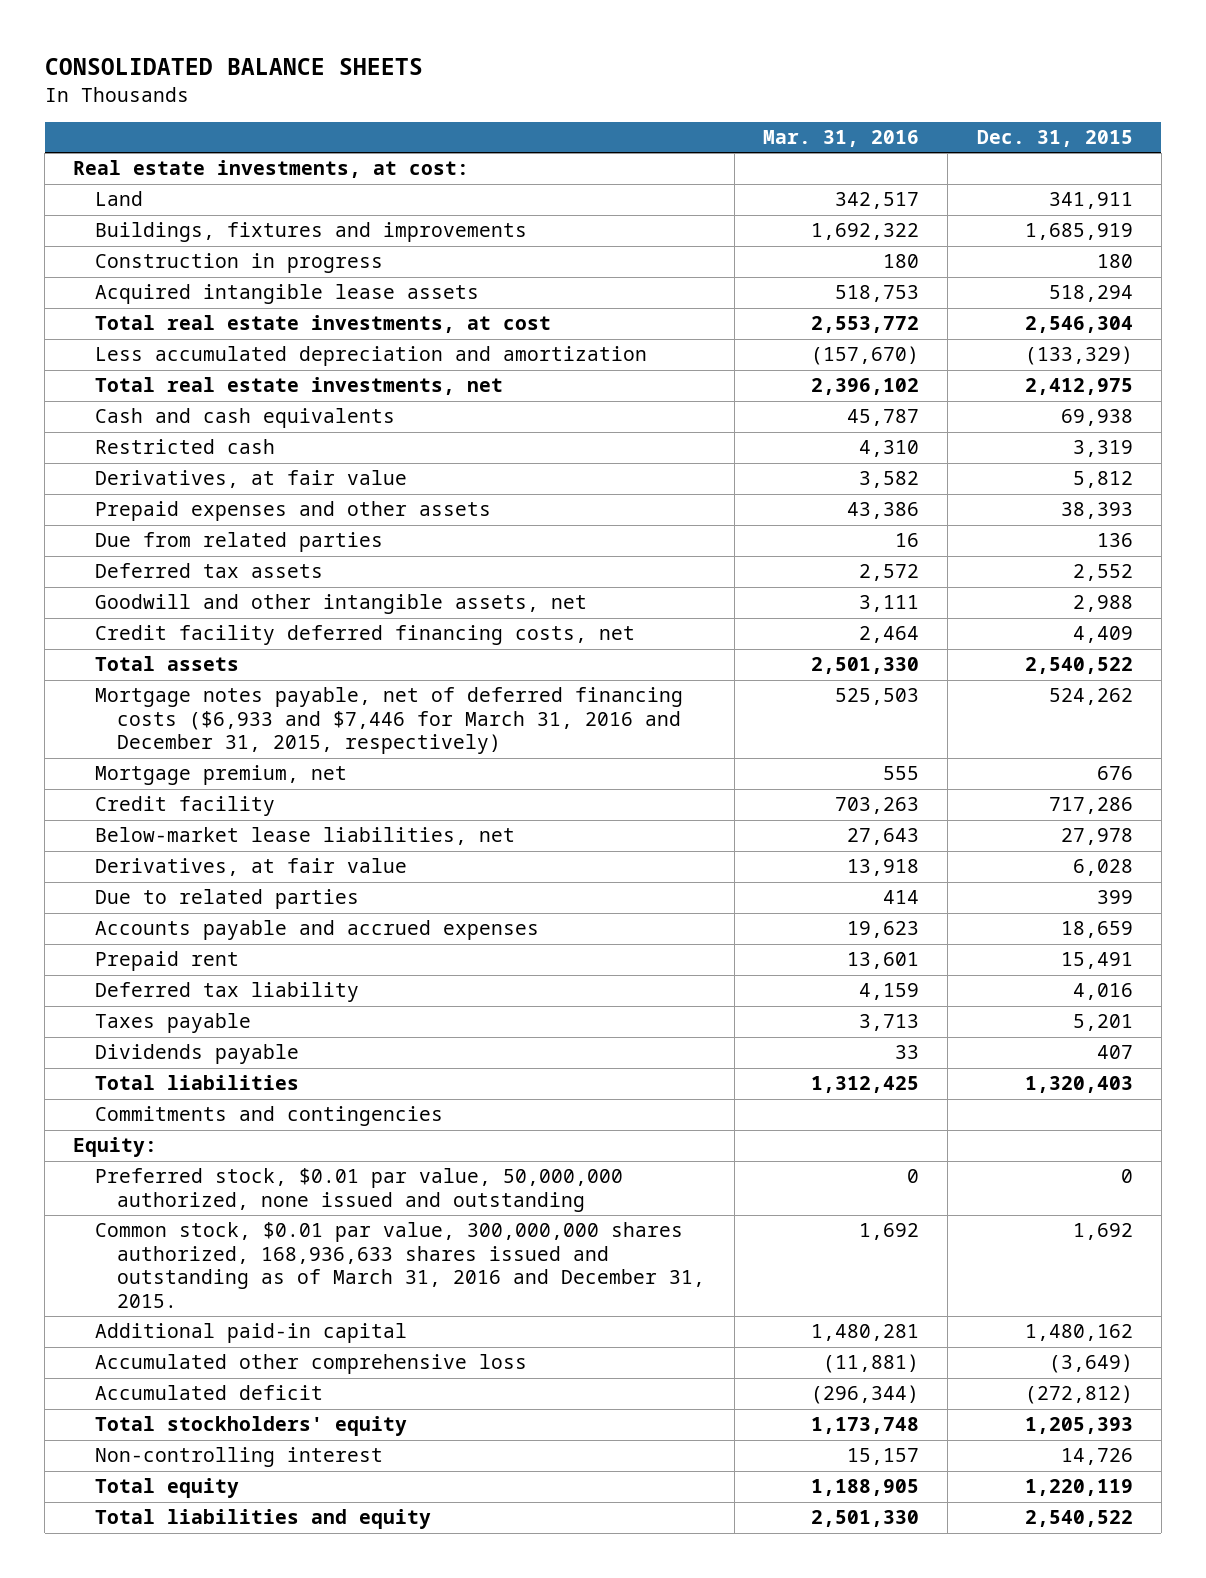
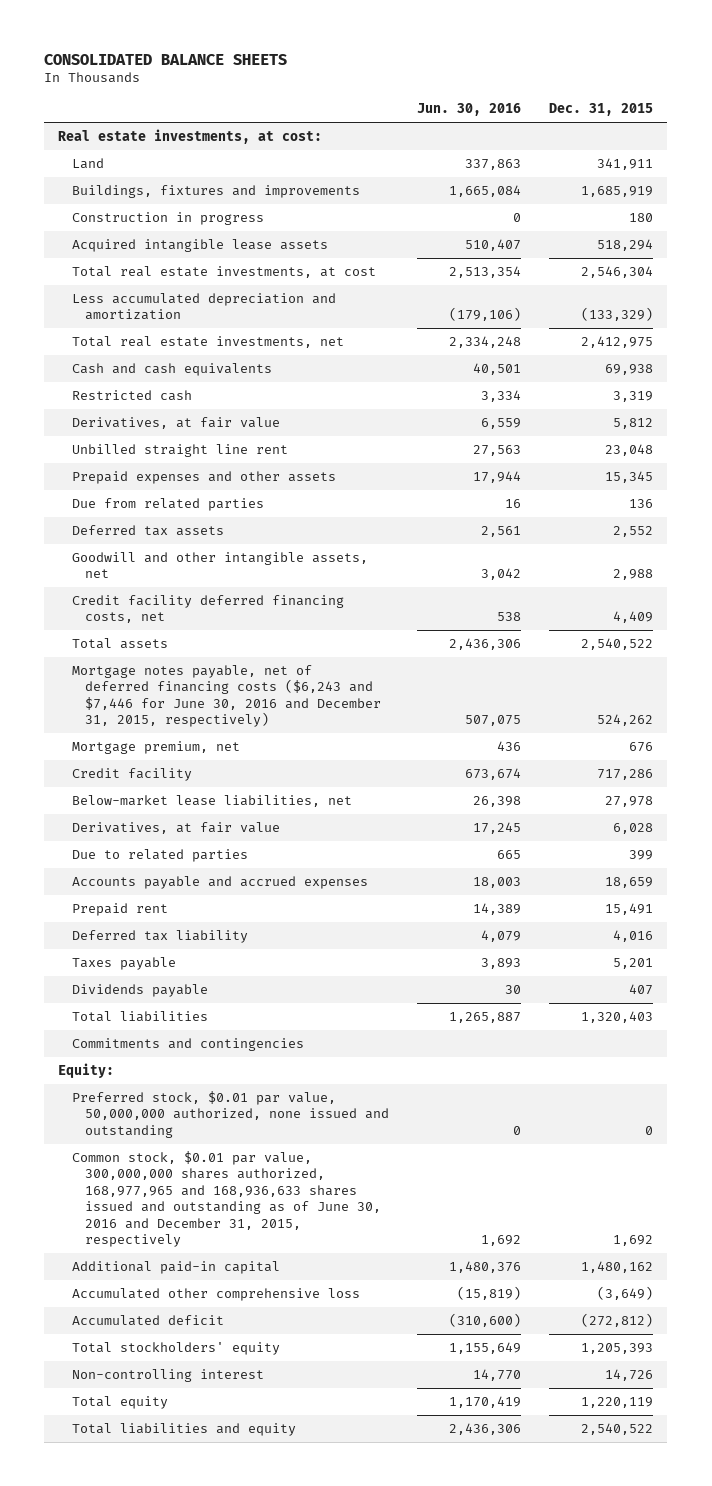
- | Mar. 31, 2016 | Dec. 31, 2015
+ | Jun. 30, 2016 | Dec. 31, 2015
- Prepaid expenses and other assets | 43,386 | 38,393
+ Unbilled straight line rent | 27,563 | 23,048
+ Prepaid expenses and other assets | 17,944 | 15,345
- Mortgage notes payable, net of deferred financing costs ($6,933 and $7,446 for March 31, 2016 and December 31, 2015, respectively) | 525,503 | 524,262
+ Mortgage notes payable, net of deferred financing costs ($6,243 and $7,446 for June 30, 2016 and December 31, 2015, respectively) | 507,075 | 524,262
- Common stock, $0.01 par value, 300,000,000 shares authorized, 168,936,633 shares issued and outstanding as of March 31, 2016 and December 31, 2015. | 1,692 | 1,692
+ Common stock, $0.01 par value, 300,000,000 shares authorized, 168,977,965 and 168,936,633 shares issued and outstanding as of June 30, 2016 and December 31, 2015, respectively | 1,692 | 1,692

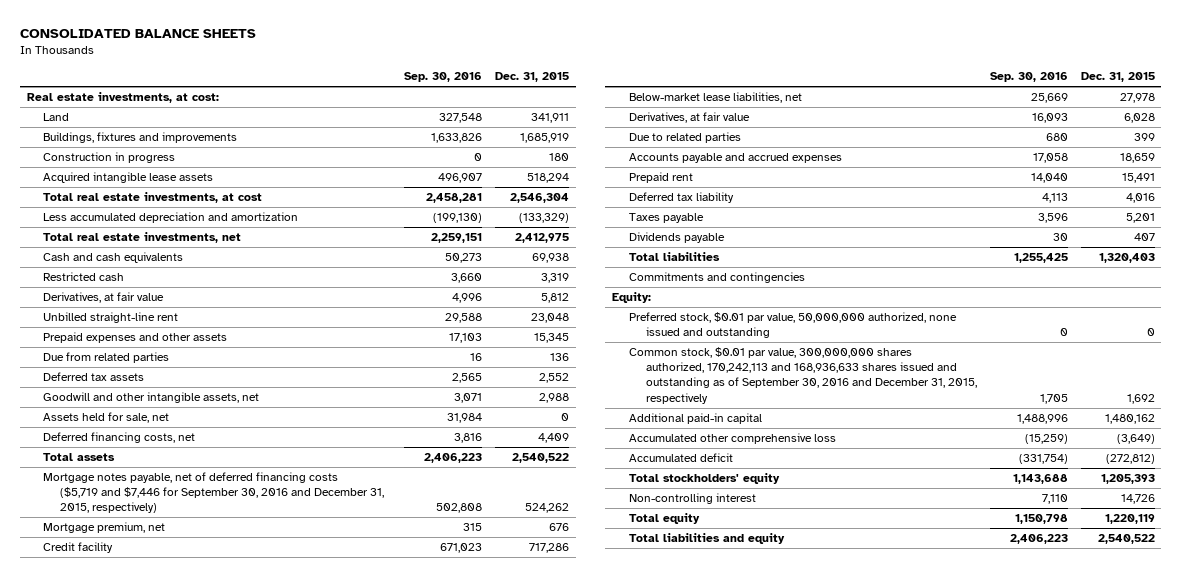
- | Jun. 30, 2016 | Dec. 31, 2015
+ | Sep. 30, 2016 | Dec. 31, 2015
- Unbilled straight line rent | 27,563 | 23,048
+ Unbilled straight-line rent | 29,588 | 23,048
- Credit facility deferred financing costs, net | 538 | 4,409
+ Assets held for sale, net | 31,984 | 0
+ Deferred financing costs, net | 3,816 | 4,409
- Mortgage notes payable, net of deferred financing costs ($6,243 and $7,446 for June 30, 2016 and December 31, 2015, respectively) | 507,075 | 524,262
+ Mortgage notes payable, net of deferred financing costs ($5,719 and $7,446 for September 30, 2016 and December 31, 2015, respectively) | 502,808 | 524,262
- Common stock, $0.01 par value, 300,000,000 shares authorized, 168,977,965 and 168,936,633 shares issued and outstanding as of June 30, 2016 and December 31, 2015, respectively | 1,692 | 1,692
+ Common stock, $0.01 par value, 300,000,000 shares authorized, 170,242,113 and 168,936,633 shares issued and outstanding as of September 30, 2016 and December 31, 2015, respectively | 1,705 | 1,692

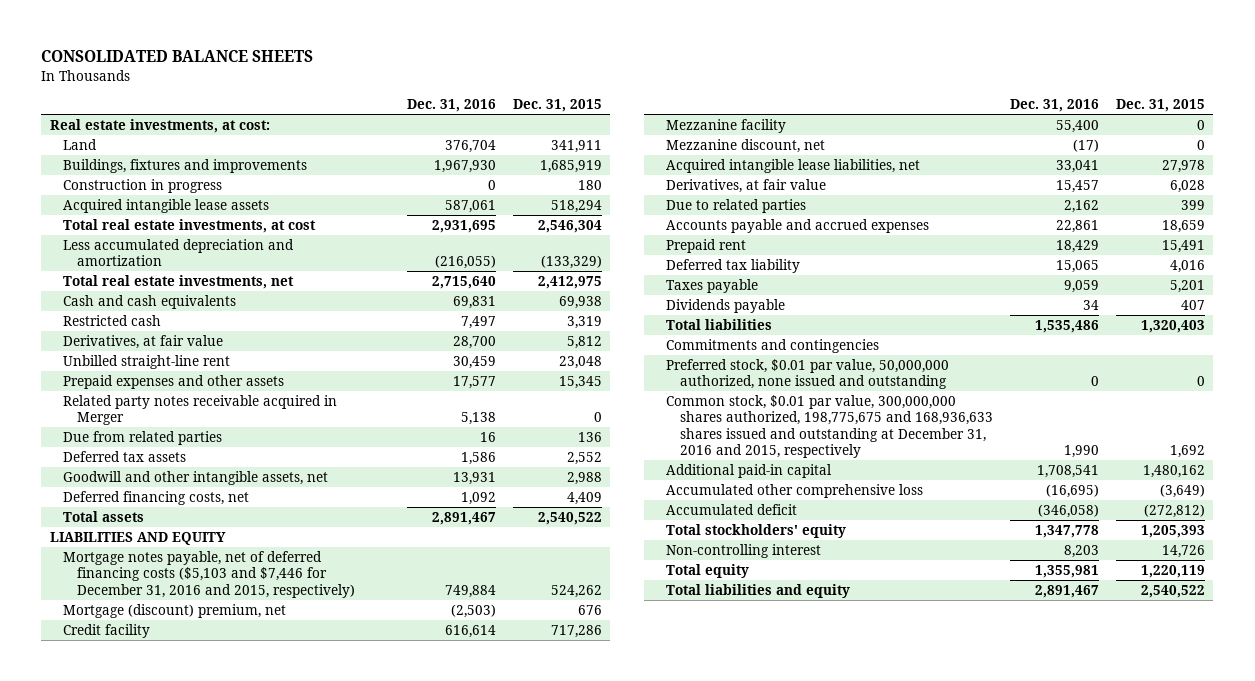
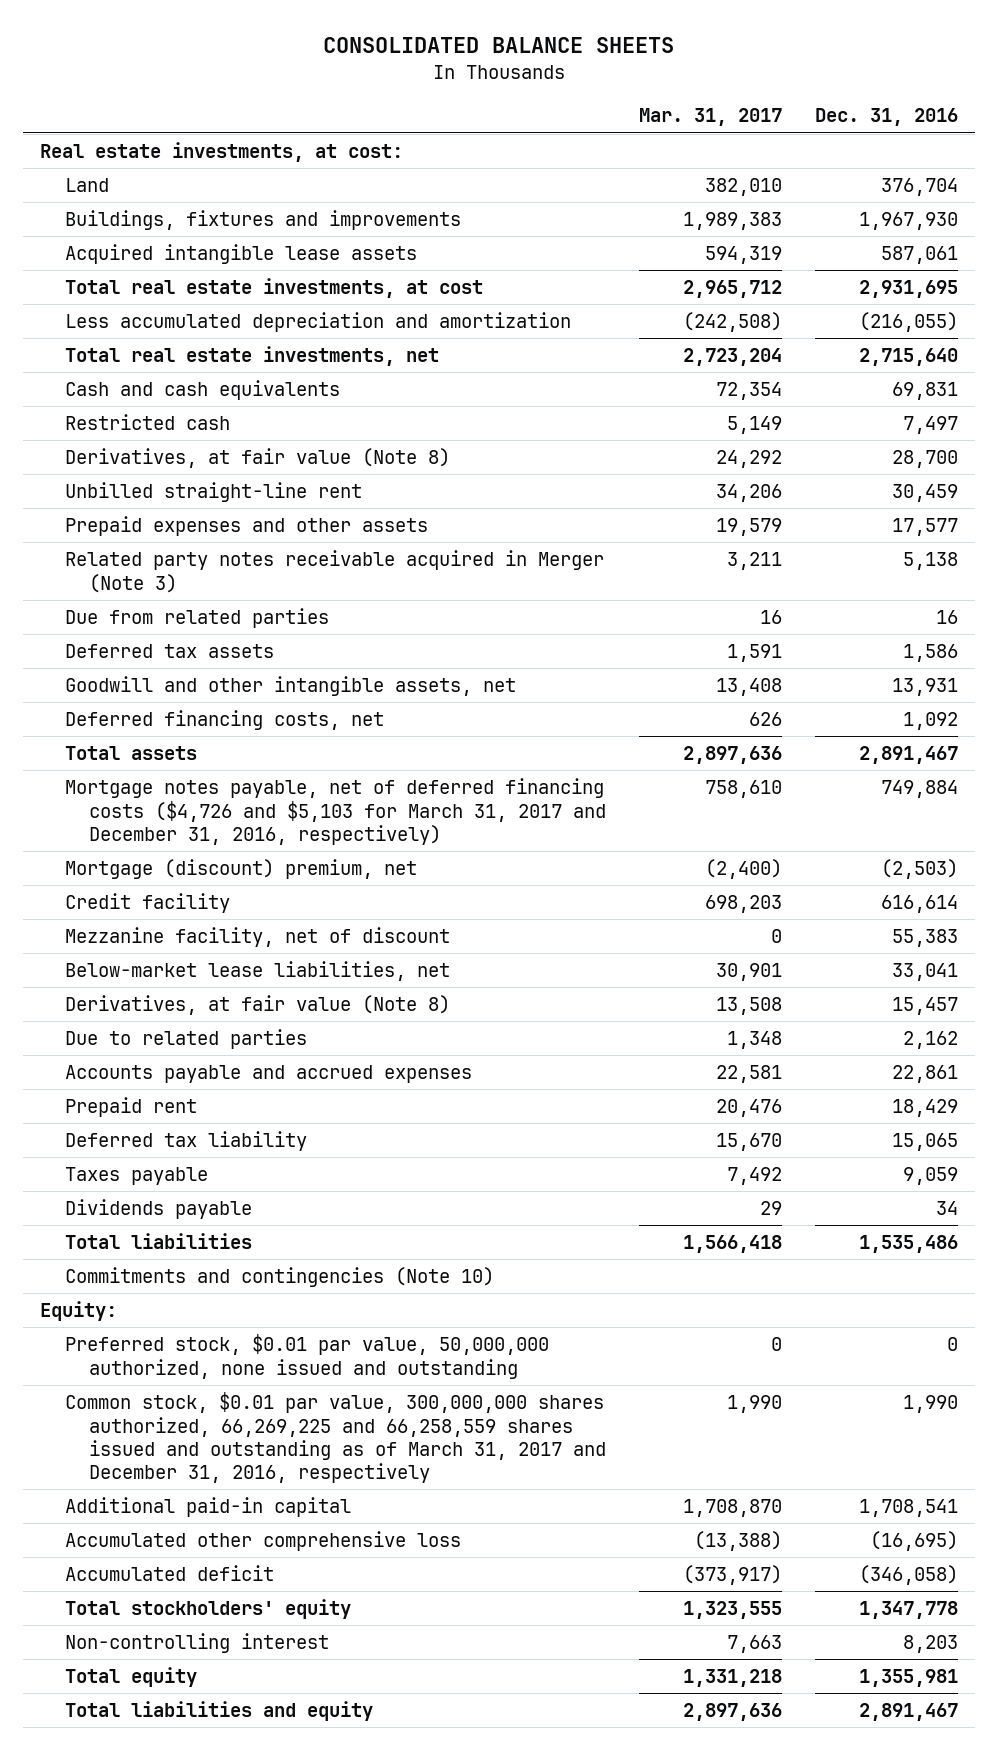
- | Dec. 31, 2016 | Dec. 31, 2015
+ | Mar. 31, 2017 | Dec. 31, 2016
- Construction in progress | 0 | 180
- Derivatives, at fair value | 28,700 | 5,812
+ Derivatives, at fair value (Note 8) | 24,292 | 28,700
- Related party notes receivable acquired in Merger | 5,138 | 0
+ Related party notes receivable acquired in Merger (Note 3) | 3,211 | 5,138
- LIABILITIES AND EQUITY
- Mortgage notes payable, net of deferred financing costs ($5,103 and $7,446 for December 31, 2016 and 2015, respectively) | 749,884 | 524,262
+ Mortgage notes payable, net of deferred financing costs ($4,726 and $5,103 for March 31, 2017 and December 31, 2016, respectively) | 758,610 | 749,884
- Mezzanine facility | 55,400 | 0
- Mezzanine discount, net | (17) | 0
- Acquired intangible lease liabilities, net | 33,041 | 27,978
- Derivatives, at fair value | 15,457 | 6,028
+ Mezzanine facility, net of discount | 0 | 55,383
+ Below-market lease liabilities, net | 30,901 | 33,041
+ Derivatives, at fair value (Note 8) | 13,508 | 15,457
- Commitments and contingencies
+ Commitments and contingencies (Note 10)
+ Equity:
- Common stock, $0.01 par value, 300,000,000 shares authorized, 198,775,675 and 168,936,633 shares issued and outstanding at December 31, 2016 and 2015, respectively | 1,990 | 1,692
+ Common stock, $0.01 par value, 300,000,000 shares authorized, 66,269,225 and 66,258,559 shares issued and outstanding as of March 31, 2017 and December 31, 2016, respectively | 1,990 | 1,990

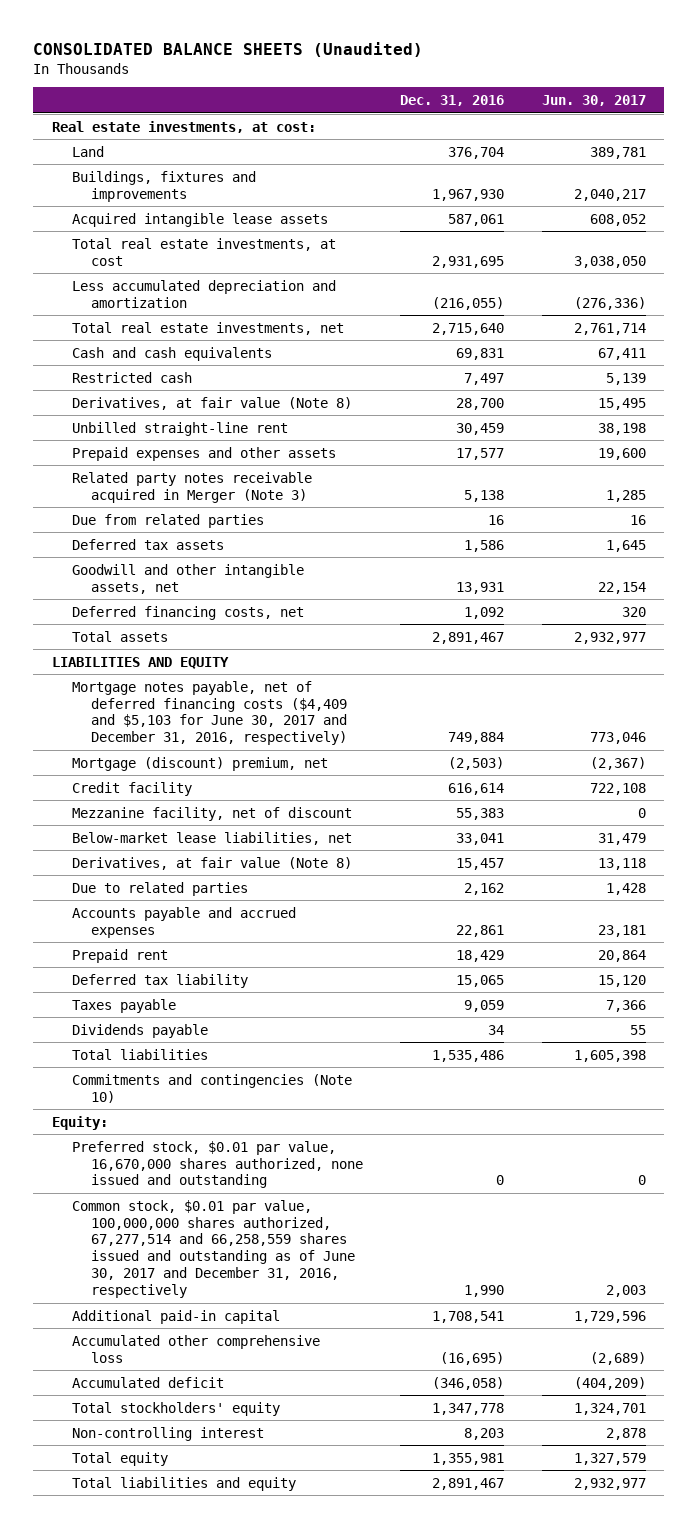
- CONSOLIDATED BALANCE SHEETS
+ CONSOLIDATED BALANCE SHEETS (Unaudited)
- | Mar. 31, 2017 | Dec. 31, 2016
+ | Dec. 31, 2016 | Jun. 30, 2017
- Mortgage notes payable, net of deferred financing costs ($4,726 and $5,103 for March 31, 2017 and December 31, 2016, respectively) | 758,610 | 749,884
+ LIABILITIES AND EQUITY
+ Mortgage notes payable, net of deferred financing costs ($4,409 and $5,103 for June 30, 2017 and December 31, 2016, respectively) | 749,884 | 773,046
- Preferred stock, $0.01 par value, 50,000,000 authorized, none issued and outstanding | 0 | 0
- Common stock, $0.01 par value, 300,000,000 shares authorized, 66,269,225 and 66,258,559 shares issued and outstanding as of March 31, 2017 and December 31, 2016, respectively | 1,990 | 1,990
+ Preferred stock, $0.01 par value, 16,670,000 shares authorized, none issued and outstanding | 0 | 0
+ Common stock, $0.01 par value, 100,000,000 shares authorized, 67,277,514 and 66,258,559 shares issued and outstanding as of June 30, 2017 and December 31, 2016, respectively | 1,990 | 2,003

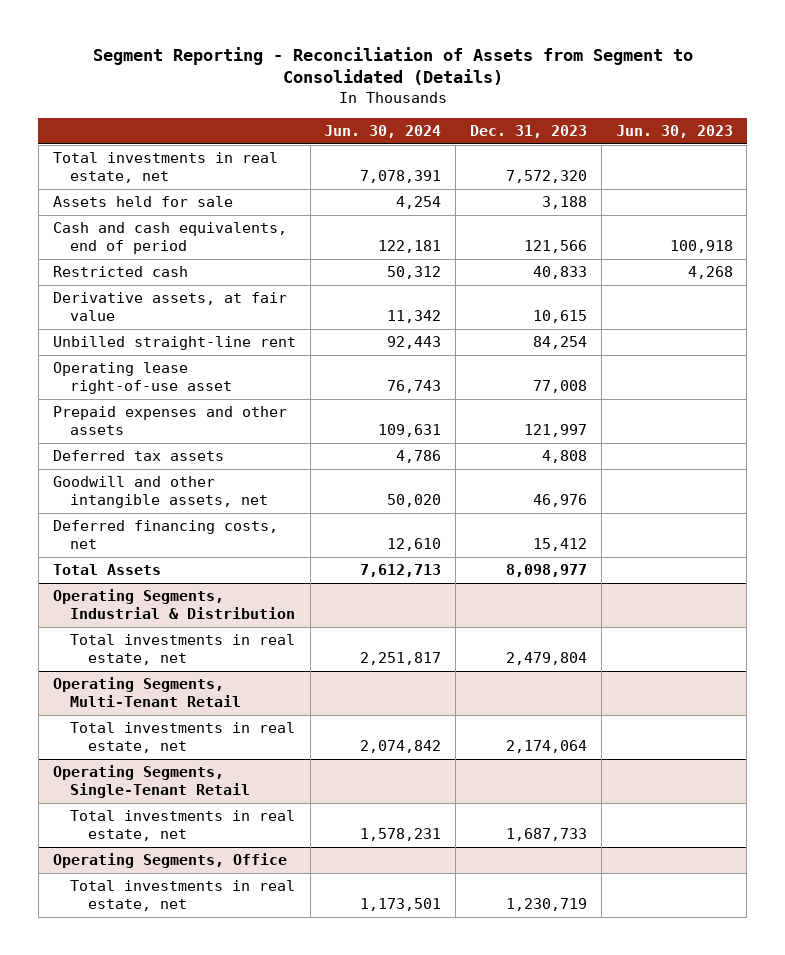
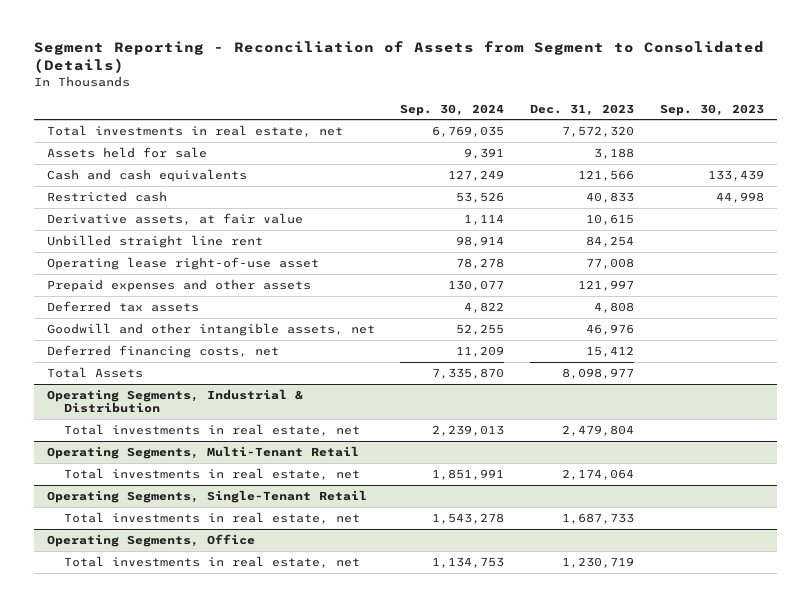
- | Jun. 30, 2024 | Dec. 31, 2023 | Jun. 30, 2023
+ | Sep. 30, 2024 | Dec. 31, 2023 | Sep. 30, 2023
- Cash and cash equivalents, end of period | 122,181 | 121,566 | 100,918
+ Cash and cash equivalents | 127,249 | 121,566 | 133,439
- Unbilled straight-line rent | 92,443 | 84,254 |
+ Unbilled straight line rent | 98,914 | 84,254 |

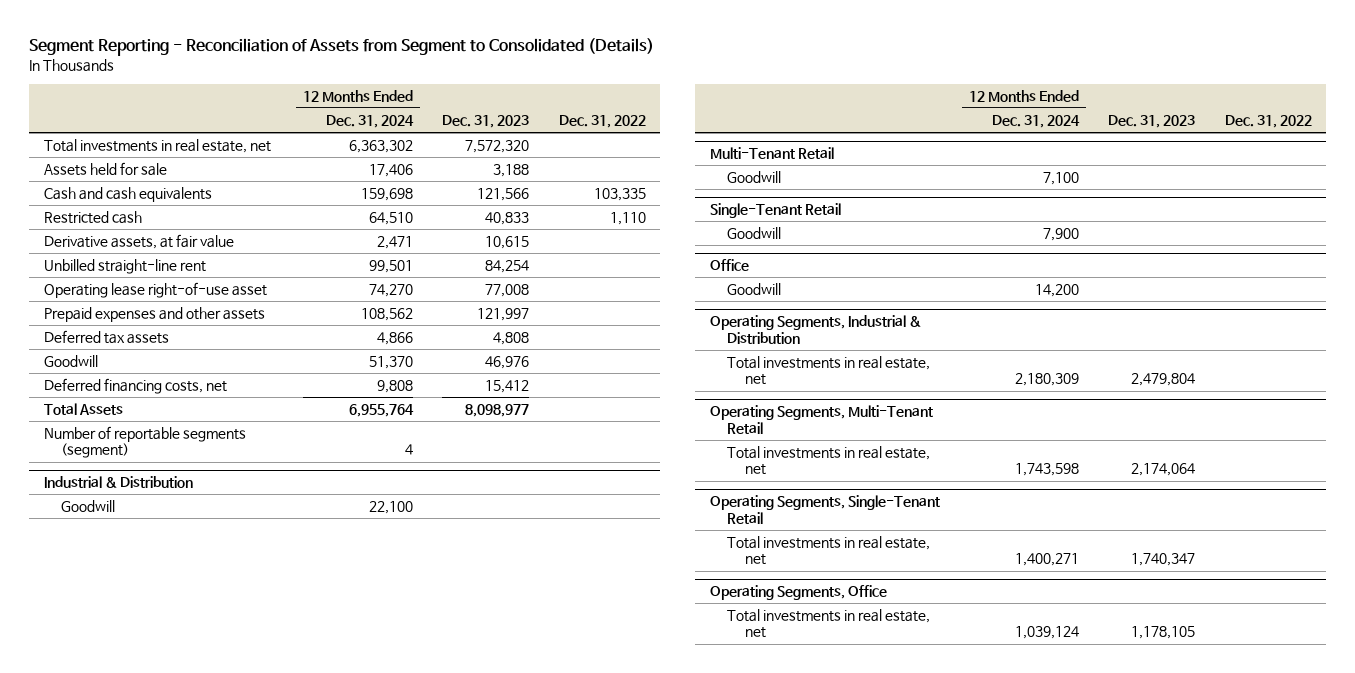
- | Sep. 30, 2024 | Dec. 31, 2023 | Sep. 30, 2023
+ | 12 Months Ended Dec. 31, 2024 | Dec. 31, 2023 | Dec. 31, 2022
- Unbilled straight line rent | 98,914 | 84,254 |
+ Unbilled straight-line rent | 99,501 | 84,254 |
- Goodwill and other intangible assets, net | 52,255 | 46,976 |
+ Goodwill | 51,370 | 46,976 |
+ Number of reportable segments (segment) | 4 | |
+ Industrial & Distribution
+ Goodwill | 22,100 | |
+ Multi-Tenant Retail
+ Goodwill | 7,100 | |
+ Single-Tenant Retail
+ Goodwill | 7,900 | |
+ Office
+ Goodwill | 14,200 | |
@ Operating Segments, Single-Tenant Retail
- Total investments in real estate, net | 1,543,278 | 1,687,733 |
+ Total investments in real estate, net | 1,400,271 | 1,740,347 |
@ Operating Segments, Office
- Total investments in real estate, net | 1,134,753 | 1,230,719 |
+ Total investments in real estate, net | 1,039,124 | 1,178,105 |

